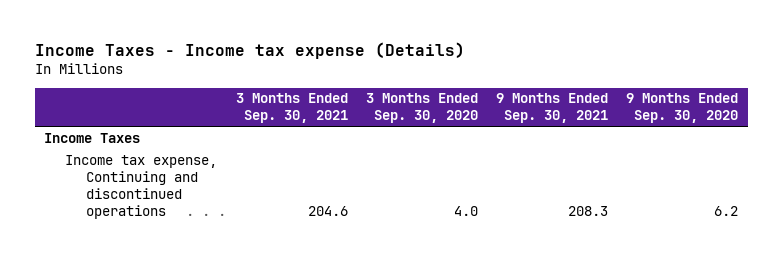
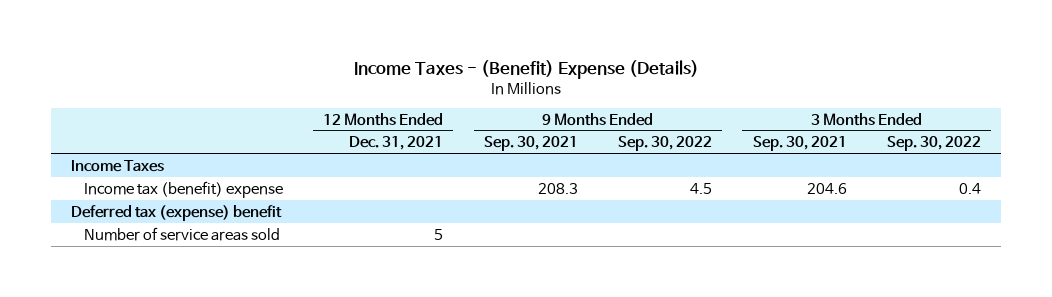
- Income Taxes - Income tax expense (Details)
+ Income Taxes - (Benefit) Expense (Details)
- | 3 Months Ended Sep. 30, 2021 | 3 Months Ended Sep. 30, 2020 | 9 Months Ended Sep. 30, 2021 | 9 Months Ended Sep. 30, 2020
+ | 12 Months Ended Dec. 31, 2021 | 9 Months Ended Sep. 30, 2021 | 9 Months Ended Sep. 30, 2022 | 3 Months Ended Sep. 30, 2021 | 3 Months Ended Sep. 30, 2022
- Income tax expense, Continuing and discontinued operations | 204.6 | 4.0 | 208.3 | 6.2
+ Income tax (benefit) expense | | 208.3 | 4.5 | 204.6 | 0.4
+ Deferred tax (expense) benefit
+ Number of service areas sold | 5 | | | |

